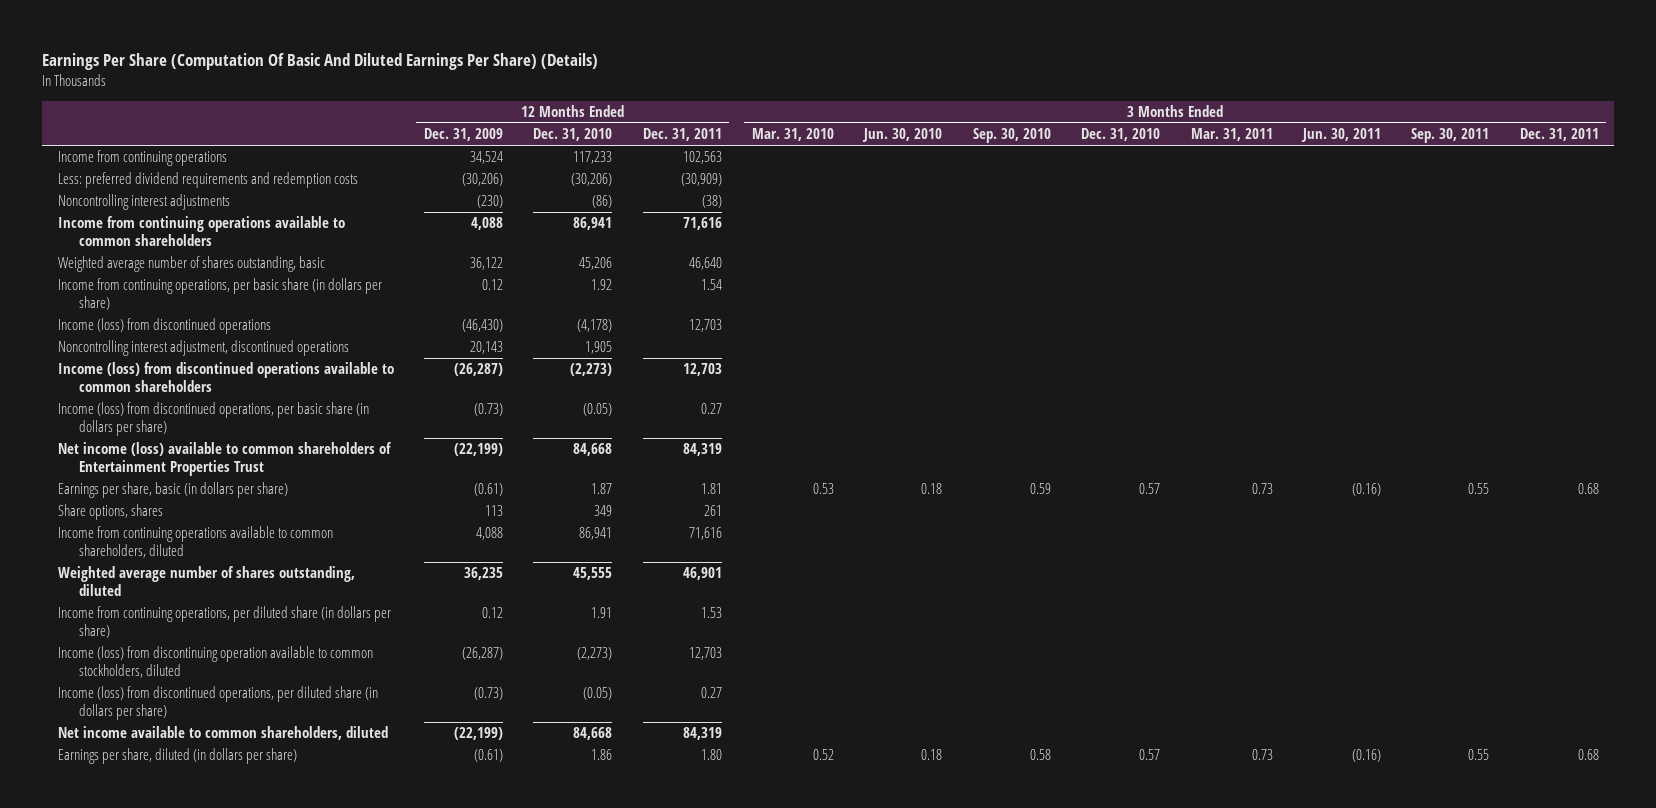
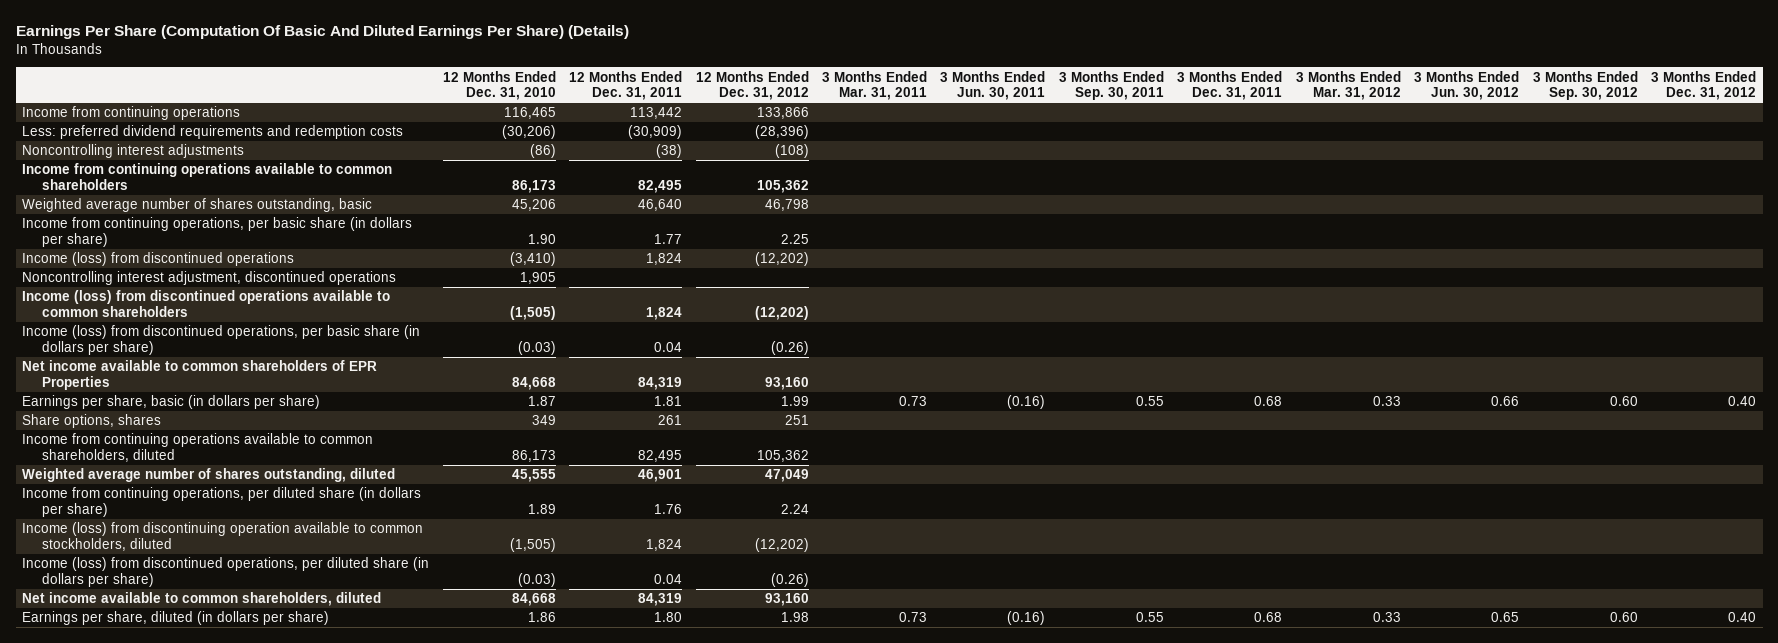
- | 12 Months Ended Dec. 31, 2009 | 12 Months Ended Dec. 31, 2010 | 12 Months Ended Dec. 31, 2011 | 3 Months Ended Mar. 31, 2010 | 3 Months Ended Jun. 30, 2010 | 3 Months Ended Sep. 30, 2010 | 3 Months Ended Dec. 31, 2010 | 3 Months Ended Mar. 31, 2011 | 3 Months Ended Jun. 30, 2011 | 3 Months Ended Sep. 30, 2011 | 3 Months Ended Dec. 31, 2011
+ | 12 Months Ended Dec. 31, 2010 | 12 Months Ended Dec. 31, 2011 | 12 Months Ended Dec. 31, 2012 | 3 Months Ended Mar. 31, 2011 | 3 Months Ended Jun. 30, 2011 | 3 Months Ended Sep. 30, 2011 | 3 Months Ended Dec. 31, 2011 | 3 Months Ended Mar. 31, 2012 | 3 Months Ended Jun. 30, 2012 | 3 Months Ended Sep. 30, 2012 | 3 Months Ended Dec. 31, 2012
- Income from continuing operations | 34,524 | 117,233 | 102,563 | | | | | | | |
+ Income from continuing operations | 116,465 | 113,442 | 133,866 | | | | | | | |
- Income from continuing operations available to common shareholders | 4,088 | 86,941 | 71,616 | | | | | | | |
+ Income from continuing operations available to common shareholders | 86,173 | 82,495 | 105,362 | | | | | | | |
- Income from continuing operations, per basic share (in dollars per share) | 0.12 | 1.92 | 1.54 | | | | | | | |
- Income (loss) from discontinued operations | (46,430) | (4,178) | 12,703 | | | | | | | |
+ Income from continuing operations, per basic share (in dollars per share) | 1.90 | 1.77 | 2.25 | | | | | | | |
+ Income (loss) from discontinued operations | (3,410) | 1,824 | (12,202) | | | | | | | |
- Income (loss) from discontinued operations available to common shareholders | (26,287) | (2,273) | 12,703 | | | | | | | |
- Income (loss) from discontinued operations, per basic share (in dollars per share) | (0.73) | (0.05) | 0.27 | | | | | | | |
- Net income (loss) available to common shareholders of Entertainment Properties Trust | (22,199) | 84,668 | 84,319 | | | | | | | |
+ Income (loss) from discontinued operations available to common shareholders | (1,505) | 1,824 | (12,202) | | | | | | | |
+ Income (loss) from discontinued operations, per basic share (in dollars per share) | (0.03) | 0.04 | (0.26) | | | | | | | |
+ Net income available to common shareholders of EPR Properties | 84,668 | 84,319 | 93,160 | | | | | | | |
- Income from continuing operations available to common shareholders, diluted | 4,088 | 86,941 | 71,616 | | | | | | | |
+ Income from continuing operations available to common shareholders, diluted | 86,173 | 82,495 | 105,362 | | | | | | | |
- Income from continuing operations, per diluted share (in dollars per share) | 0.12 | 1.91 | 1.53 | | | | | | | |
- Income (loss) from discontinuing operation available to common stockholders, diluted | (26,287) | (2,273) | 12,703 | | | | | | | |
- Income (loss) from discontinued operations, per diluted share (in dollars per share) | (0.73) | (0.05) | 0.27 | | | | | | | |
+ Income from continuing operations, per diluted share (in dollars per share) | 1.89 | 1.76 | 2.24 | | | | | | | |
+ Income (loss) from discontinuing operation available to common stockholders, diluted | (1,505) | 1,824 | (12,202) | | | | | | | |
+ Income (loss) from discontinued operations, per diluted share (in dollars per share) | (0.03) | 0.04 | (0.26) | | | | | | | |

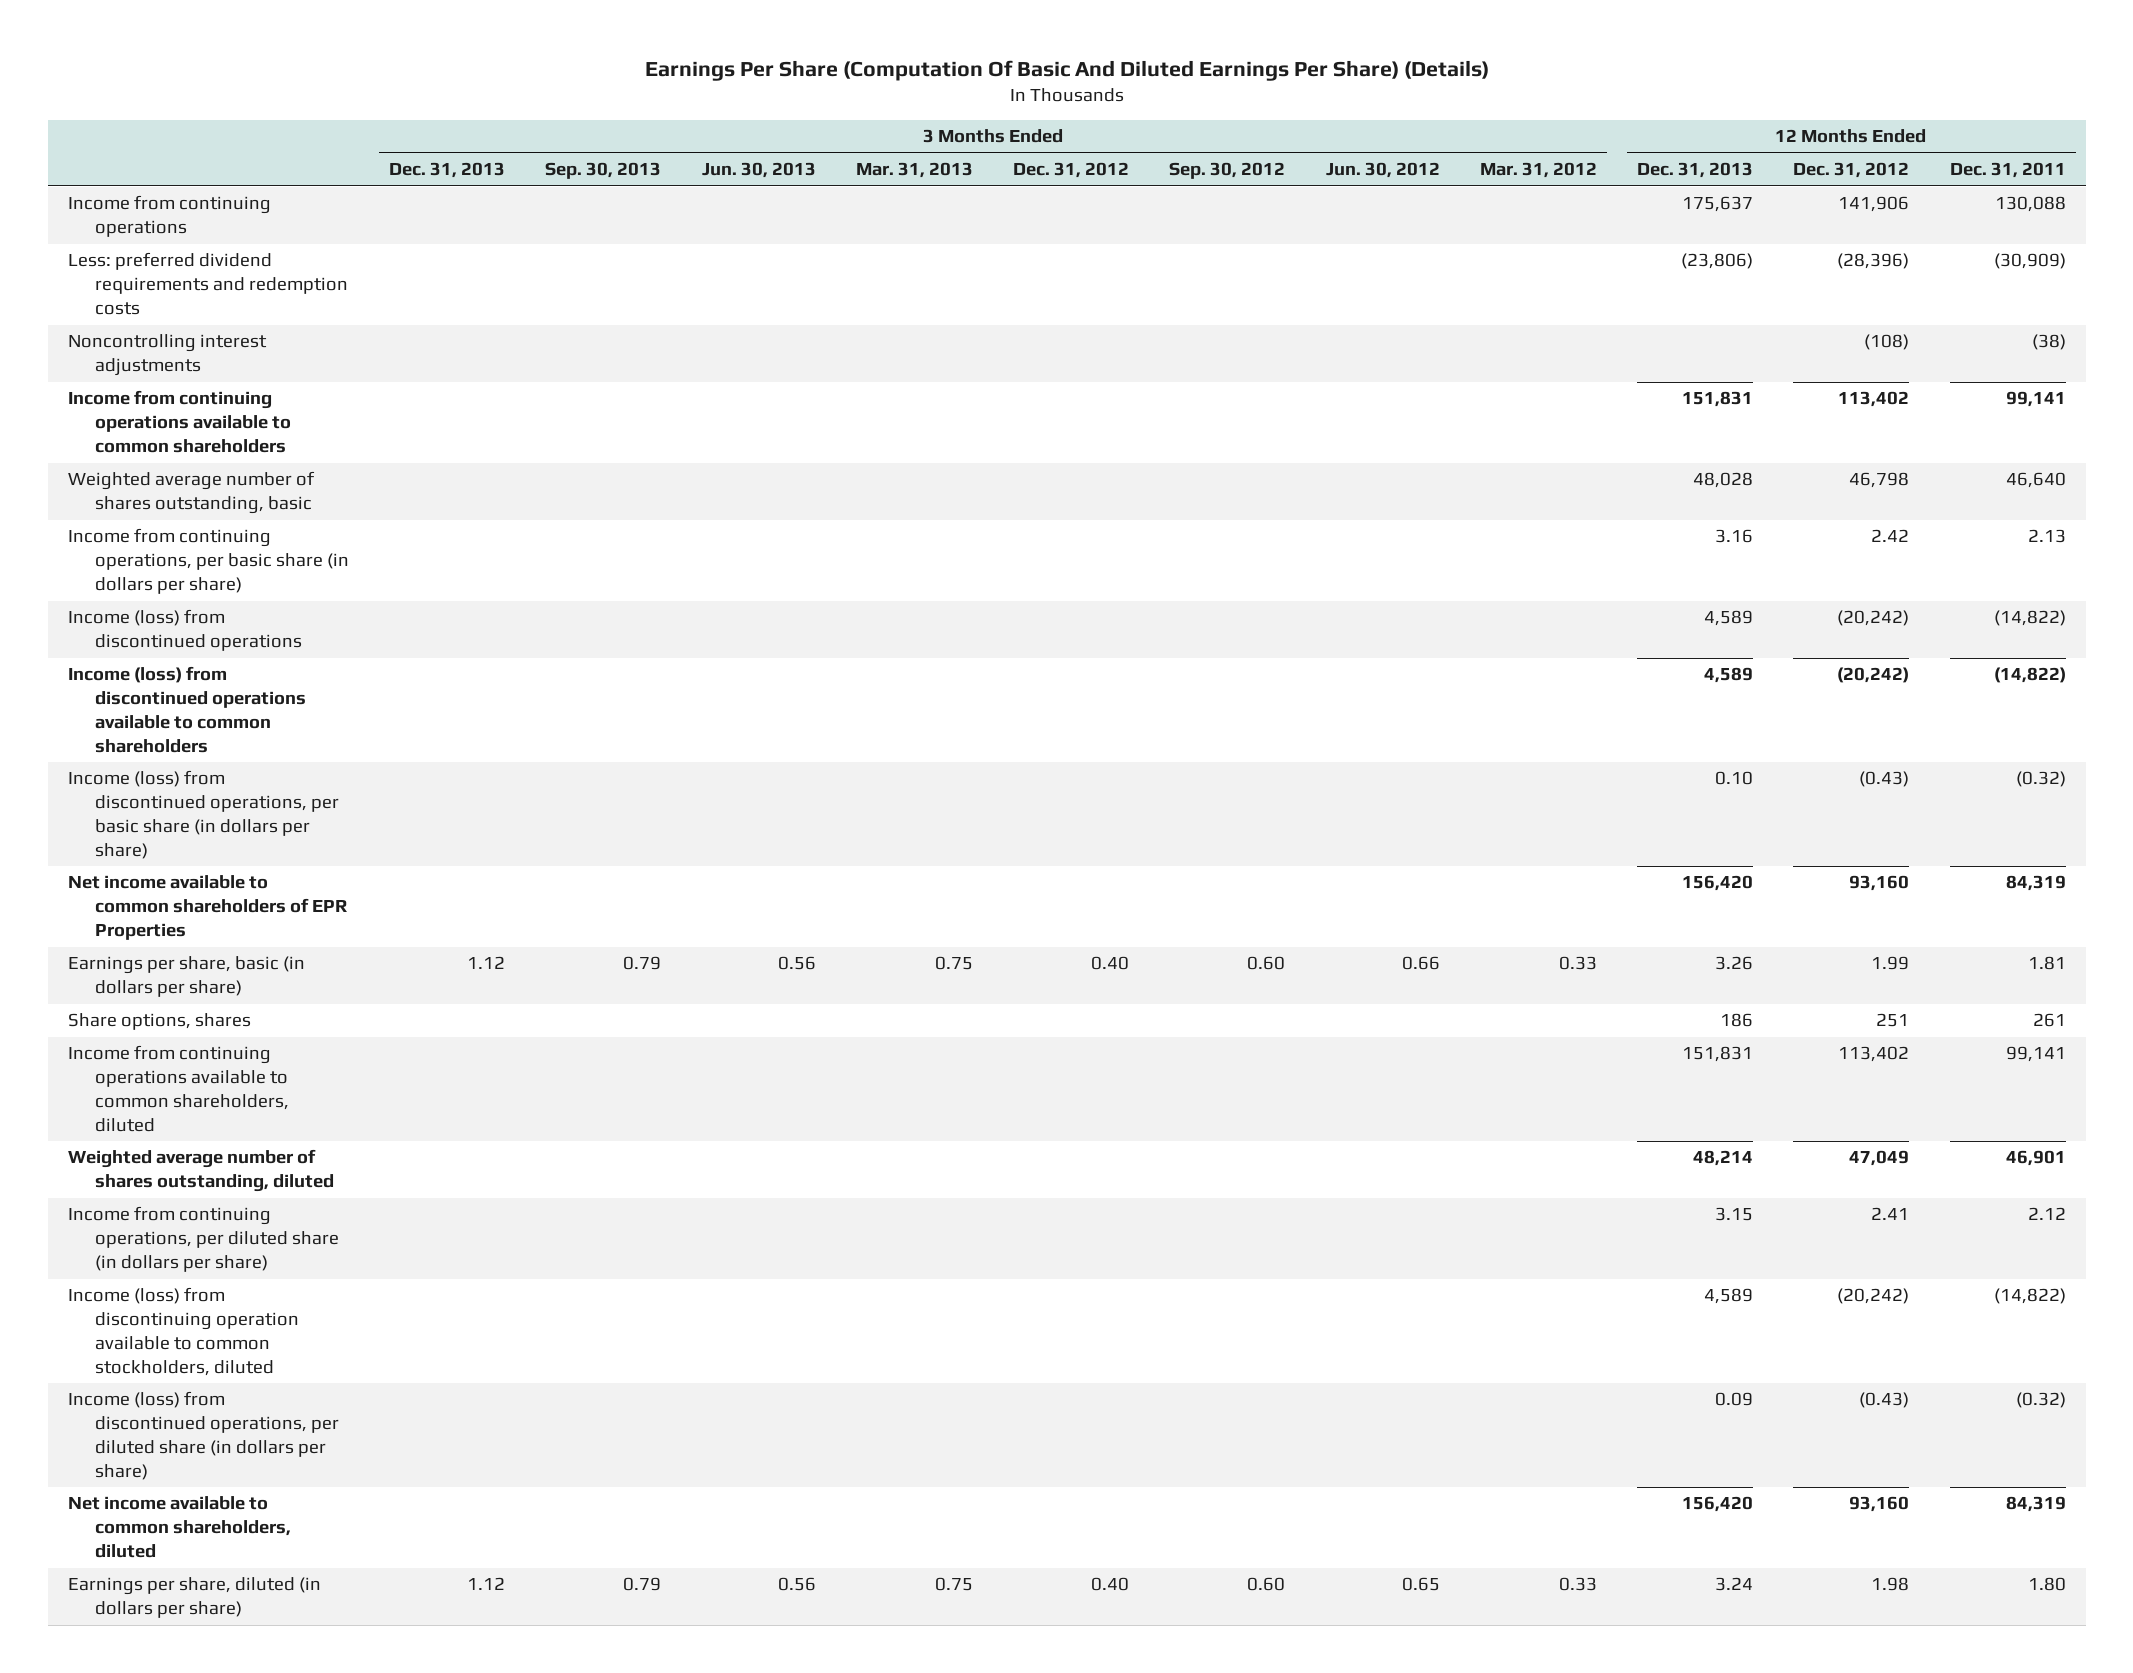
- | 12 Months Ended Dec. 31, 2010 | 12 Months Ended Dec. 31, 2011 | 12 Months Ended Dec. 31, 2012 | 3 Months Ended Mar. 31, 2011 | 3 Months Ended Jun. 30, 2011 | 3 Months Ended Sep. 30, 2011 | 3 Months Ended Dec. 31, 2011 | 3 Months Ended Mar. 31, 2012 | 3 Months Ended Jun. 30, 2012 | 3 Months Ended Sep. 30, 2012 | 3 Months Ended Dec. 31, 2012
+ | 3 Months Ended Dec. 31, 2013 | 3 Months Ended Sep. 30, 2013 | 3 Months Ended Jun. 30, 2013 | 3 Months Ended Mar. 31, 2013 | 3 Months Ended Dec. 31, 2012 | 3 Months Ended Sep. 30, 2012 | 3 Months Ended Jun. 30, 2012 | 3 Months Ended Mar. 31, 2012 | 12 Months Ended Dec. 31, 2013 | 12 Months Ended Dec. 31, 2012 | 12 Months Ended Dec. 31, 2011
- Income from continuing operations | 116,465 | 113,442 | 133,866 | | | | | | | |
+ Income from continuing operations | | | | | | | | | 175,637 | 141,906 | 130,088
- Income from continuing operations available to common shareholders | 86,173 | 82,495 | 105,362 | | | | | | | |
+ Income from continuing operations available to common shareholders | | | | | | | | | 151,831 | 113,402 | 99,141
- Income from continuing operations, per basic share (in dollars per share) | 1.90 | 1.77 | 2.25 | | | | | | | |
- Income (loss) from discontinued operations | (3,410) | 1,824 | (12,202) | | | | | | | |
- Noncontrolling interest adjustment, discontinued operations | 1,905 | | | | | | | | | |
- Income (loss) from discontinued operations available to common shareholders | (1,505) | 1,824 | (12,202) | | | | | | | |
- Income (loss) from discontinued operations, per basic share (in dollars per share) | (0.03) | 0.04 | (0.26) | | | | | | | |
+ Income from continuing operations, per basic share (in dollars per share) | | | | | | | | | 3.16 | 2.42 | 2.13
+ Income (loss) from discontinued operations | | | | | | | | | 4,589 | (20,242) | (14,822)
+ Income (loss) from discontinued operations available to common shareholders | | | | | | | | | 4,589 | (20,242) | (14,822)
+ Income (loss) from discontinued operations, per basic share (in dollars per share) | | | | | | | | | 0.10 | (0.43) | (0.32)
- Income from continuing operations available to common shareholders, diluted | 86,173 | 82,495 | 105,362 | | | | | | | |
+ Income from continuing operations available to common shareholders, diluted | | | | | | | | | 151,831 | 113,402 | 99,141
- Income from continuing operations, per diluted share (in dollars per share) | 1.89 | 1.76 | 2.24 | | | | | | | |
- Income (loss) from discontinuing operation available to common stockholders, diluted | (1,505) | 1,824 | (12,202) | | | | | | | |
- Income (loss) from discontinued operations, per diluted share (in dollars per share) | (0.03) | 0.04 | (0.26) | | | | | | | |
+ Income from continuing operations, per diluted share (in dollars per share) | | | | | | | | | 3.15 | 2.41 | 2.12
+ Income (loss) from discontinuing operation available to common stockholders, diluted | | | | | | | | | 4,589 | (20,242) | (14,822)
+ Income (loss) from discontinued operations, per diluted share (in dollars per share) | | | | | | | | | 0.09 | (0.43) | (0.32)

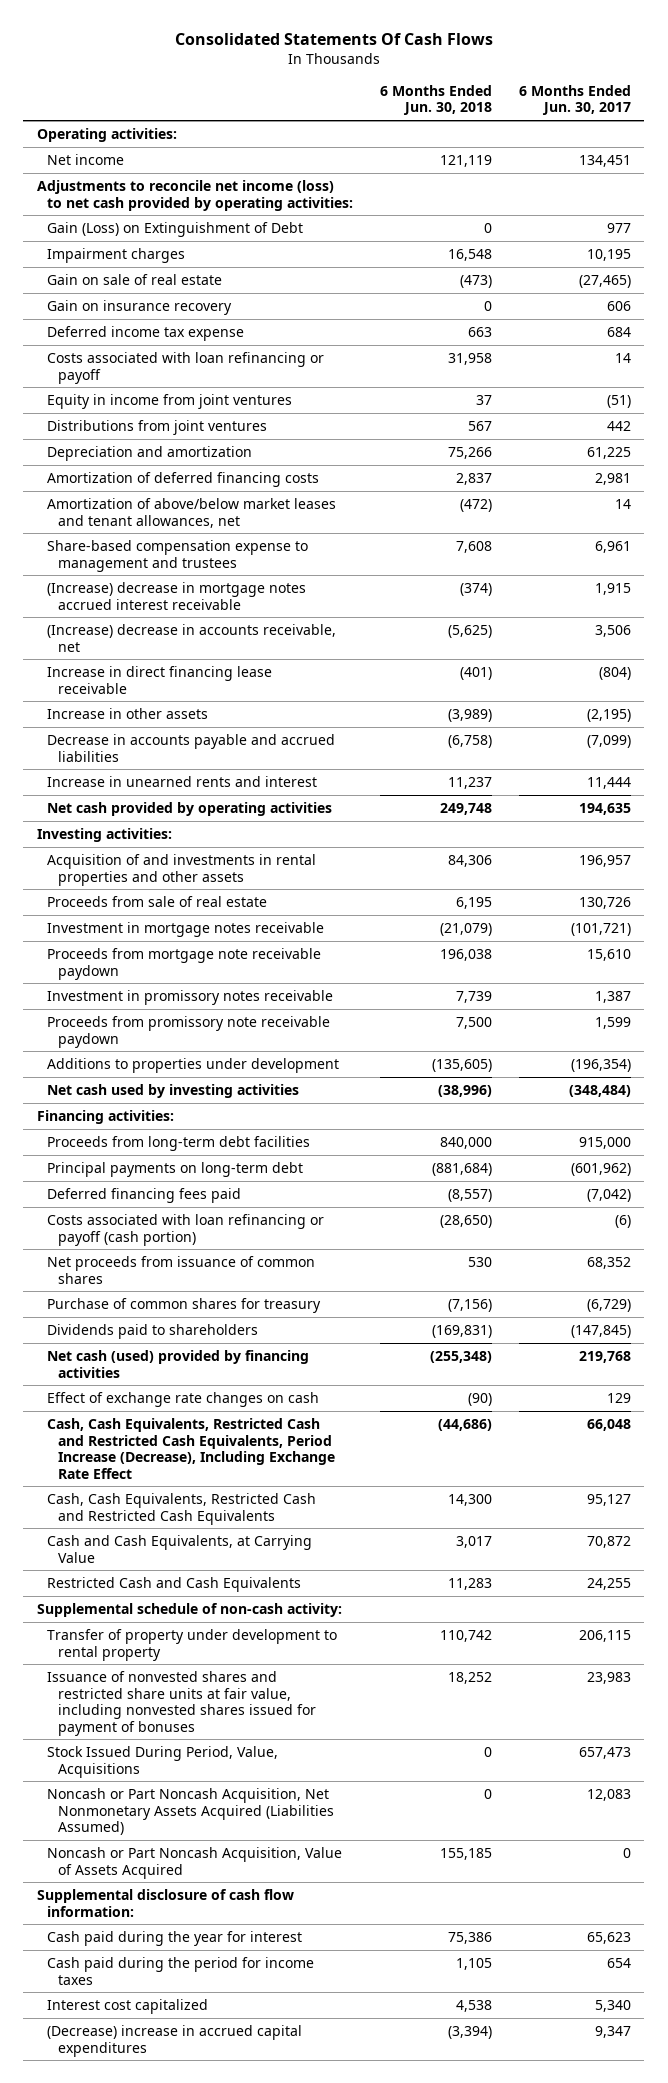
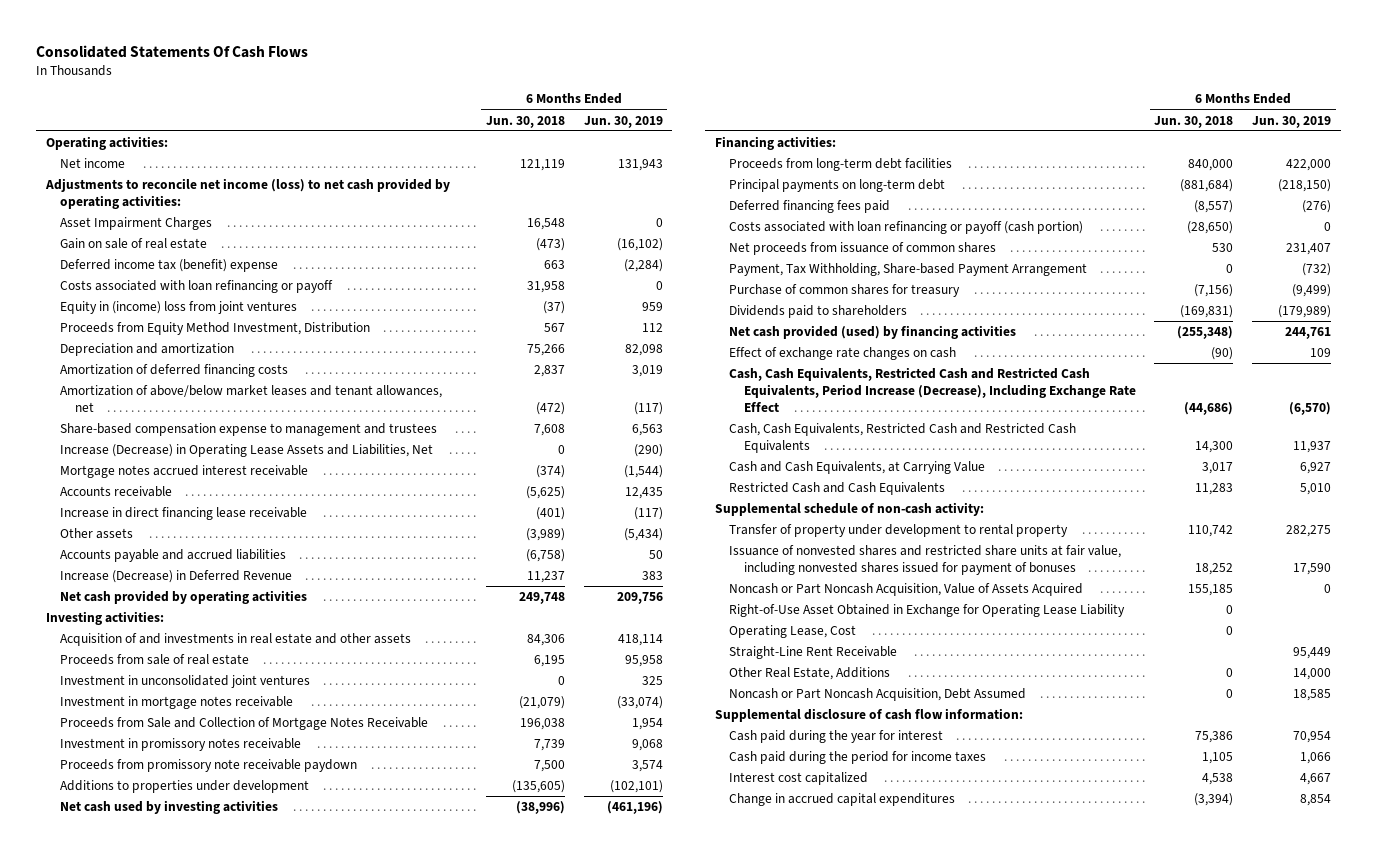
- | 6 Months Ended Jun. 30, 2018 | 6 Months Ended Jun. 30, 2017
+ | 6 Months Ended Jun. 30, 2018 | 6 Months Ended Jun. 30, 2019
- Gain (Loss) on Extinguishment of Debt | 0 | 977
- Impairment charges | 16,548 | 10,195
+ Asset Impairment Charges | 16,548 | 0
- Gain on insurance recovery | 0 | 606
- Deferred income tax expense | 663 | 684
+ Deferred income tax (benefit) expense | 663 | (2,284)
- Equity in income from joint ventures | 37 | (51)
- Distributions from joint ventures | 567 | 442
+ Equity in (income) loss from joint ventures | (37) | 959
+ Proceeds from Equity Method Investment, Distribution | 567 | 112
- (Increase) decrease in mortgage notes accrued interest receivable | (374) | 1,915
- (Increase) decrease in accounts receivable, net | (5,625) | 3,506
+ Increase (Decrease) in Operating Lease Assets and Liabilities, Net | 0 | (290)
+ Mortgage notes accrued interest receivable | (374) | (1,544)
+ Accounts receivable | (5,625) | 12,435
- Increase in other assets | (3,989) | (2,195)
- Decrease in accounts payable and accrued liabilities | (6,758) | (7,099)
- Increase in unearned rents and interest | 11,237 | 11,444
+ Other assets | (3,989) | (5,434)
+ Accounts payable and accrued liabilities | (6,758) | 50
+ Increase (Decrease) in Deferred Revenue | 11,237 | 383
- Acquisition of and investments in rental properties and other assets | 84,306 | 196,957
+ Acquisition of and investments in real estate and other assets | 84,306 | 418,114
+ Investment in unconsolidated joint ventures | 0 | 325
- Proceeds from mortgage note receivable paydown | 196,038 | 15,610
+ Proceeds from Sale and Collection of Mortgage Notes Receivable | 196,038 | 1,954
+ Payment, Tax Withholding, Share-based Payment Arrangement | 0 | (732)
- Net cash (used) provided by financing activities | (255,348) | 219,768
+ Net cash provided (used) by financing activities | (255,348) | 244,761
- Stock Issued During Period, Value, Acquisitions | 0 | 657,473
- Noncash or Part Noncash Acquisition, Net Nonmonetary Assets Acquired (Liabilities Assumed) | 0 | 12,083
+ Right-of-Use Asset Obtained in Exchange for Operating Lease Liability | 0 |
+ Operating Lease, Cost | 0 |
+ Straight-Line Rent Receivable | | 95,449
+ Other Real Estate, Additions | 0 | 14,000
+ Noncash or Part Noncash Acquisition, Debt Assumed | 0 | 18,585
- (Decrease) increase in accrued capital expenditures | (3,394) | 9,347
+ Change in accrued capital expenditures | (3,394) | 8,854

